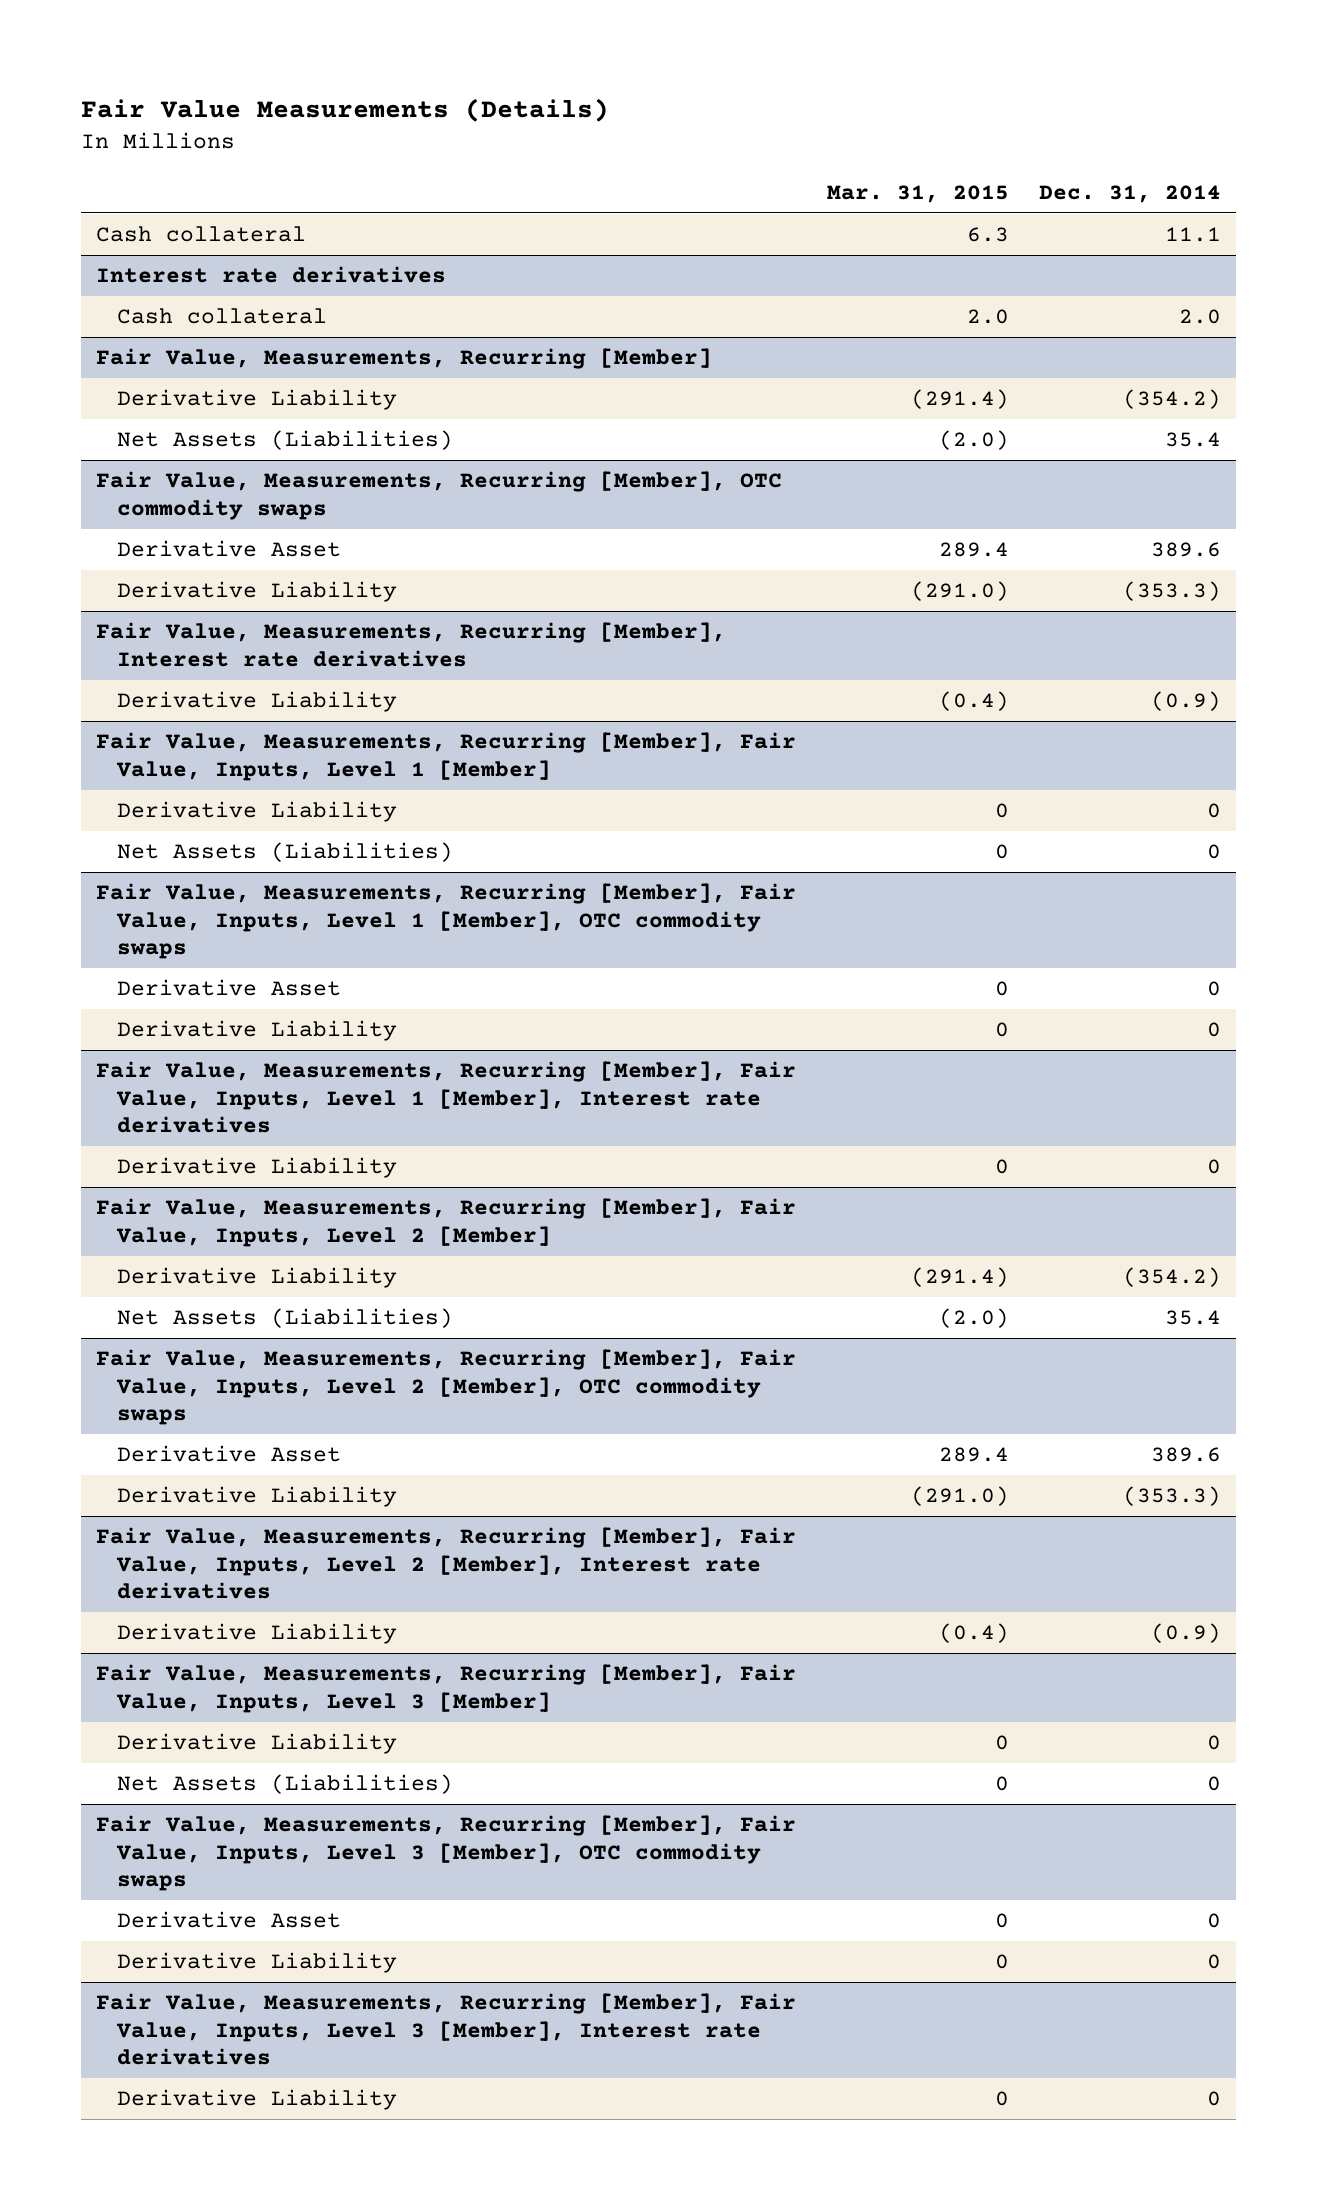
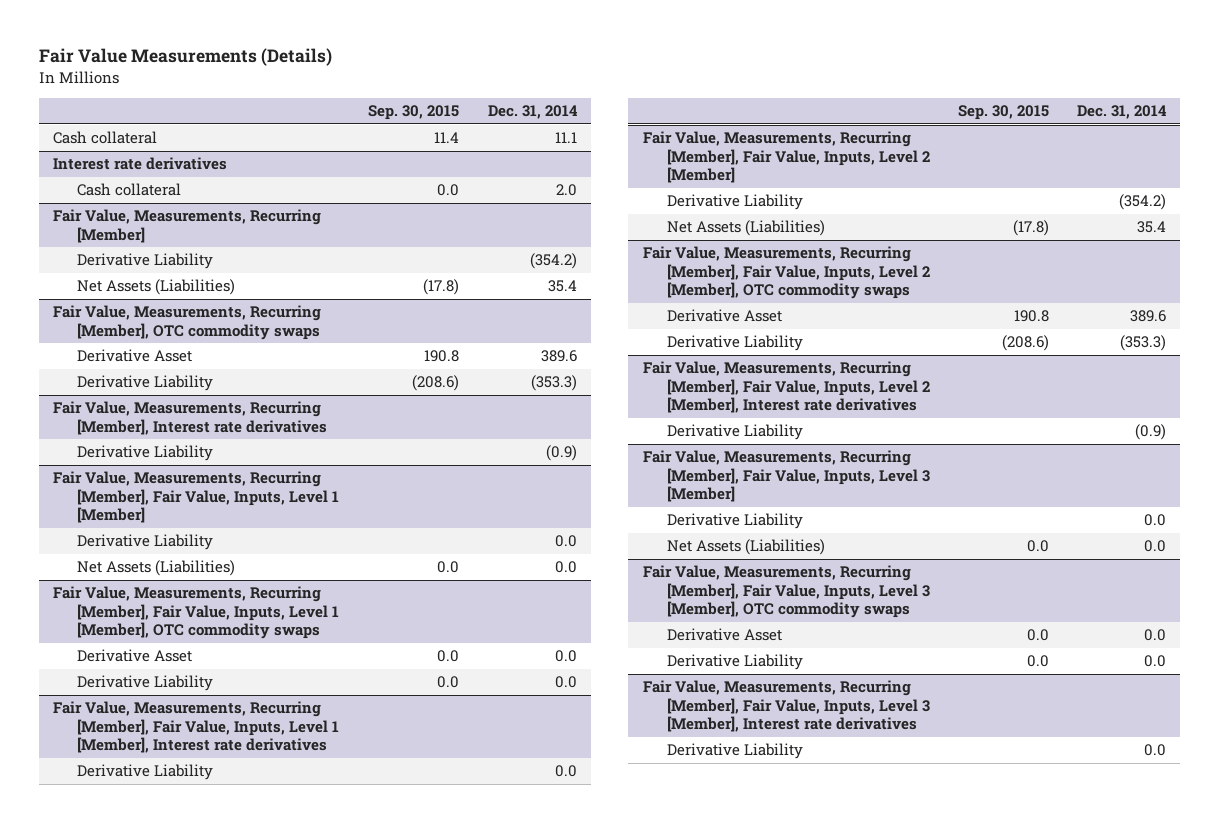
- | Mar. 31, 2015 | Dec. 31, 2014
+ | Sep. 30, 2015 | Dec. 31, 2014
@ Fair Value, Measurements, Recurring [Member], Fair Value, Inputs, Level 1 [Member]
- Derivative Liability | 0 | 0
- Net Assets (Liabilities) | 0 | 0
+ Derivative Liability | | 0.0
+ Net Assets (Liabilities) | 0.0 | 0.0
@ Fair Value, Measurements, Recurring [Member], Fair Value, Inputs, Level 1 [Member], OTC commodity swaps
- Derivative Asset | 0 | 0
- Derivative Liability | 0 | 0
+ Derivative Asset | 0.0 | 0.0
+ Derivative Liability | 0.0 | 0.0
@ Fair Value, Measurements, Recurring [Member], Fair Value, Inputs, Level 1 [Member], Interest rate derivatives
- Derivative Liability | 0 | 0
+ Derivative Liability | | 0.0
@ Fair Value, Measurements, Recurring [Member], Fair Value, Inputs, Level 3 [Member]
- Derivative Liability | 0 | 0
- Net Assets (Liabilities) | 0 | 0
+ Derivative Liability | | 0.0
+ Net Assets (Liabilities) | 0.0 | 0.0
@ Fair Value, Measurements, Recurring [Member], Fair Value, Inputs, Level 3 [Member], OTC commodity swaps
- Derivative Asset | 0 | 0
- Derivative Liability | 0 | 0
+ Derivative Asset | 0.0 | 0.0
+ Derivative Liability | 0.0 | 0.0
@ Fair Value, Measurements, Recurring [Member], Fair Value, Inputs, Level 3 [Member], Interest rate derivatives
- Derivative Liability | 0 | 0
+ Derivative Liability | | 0.0

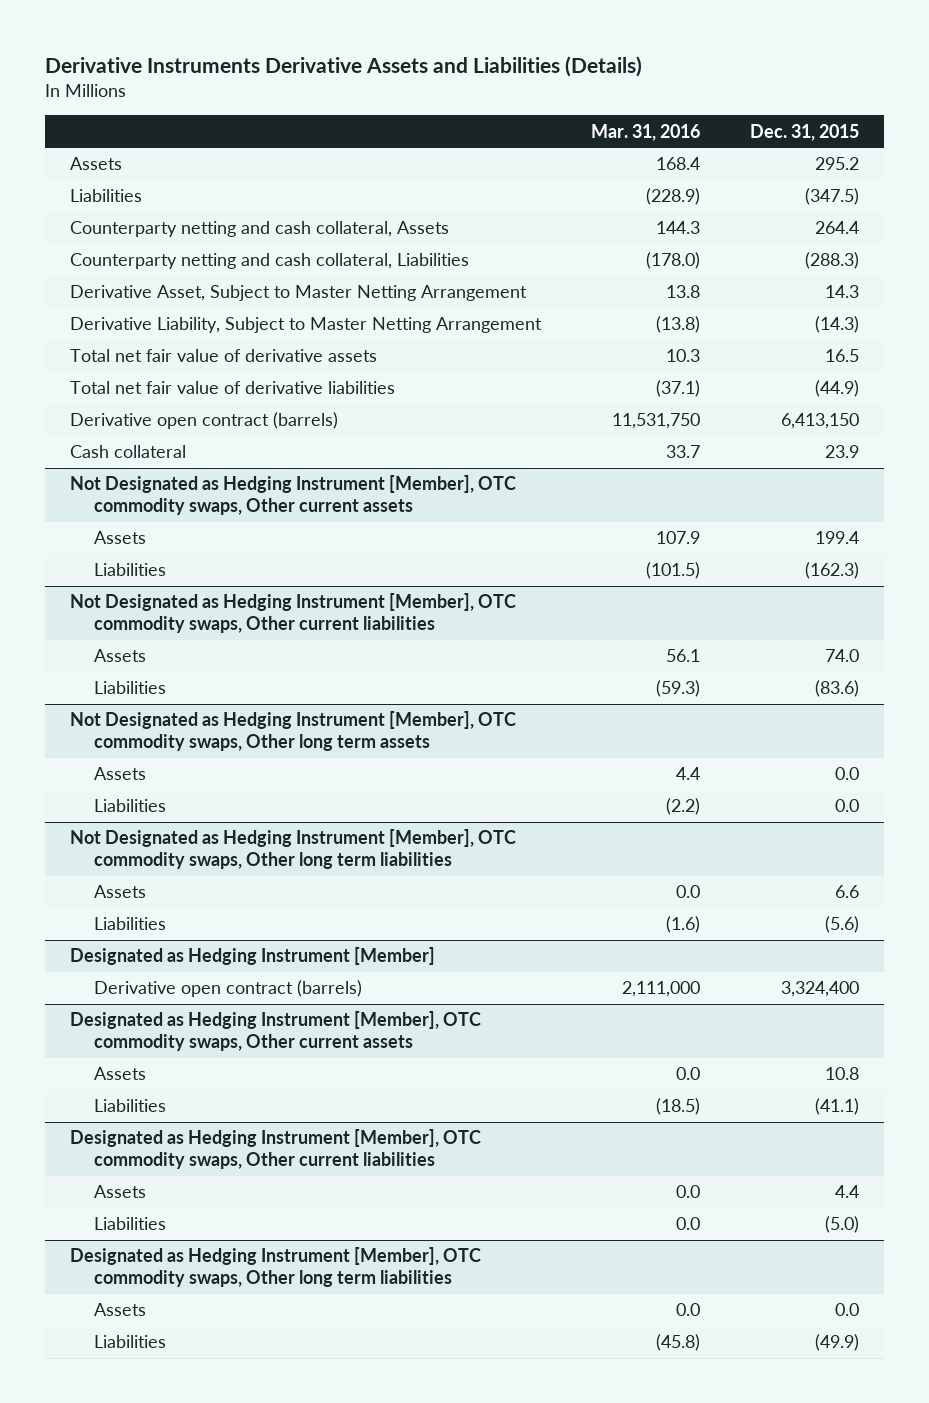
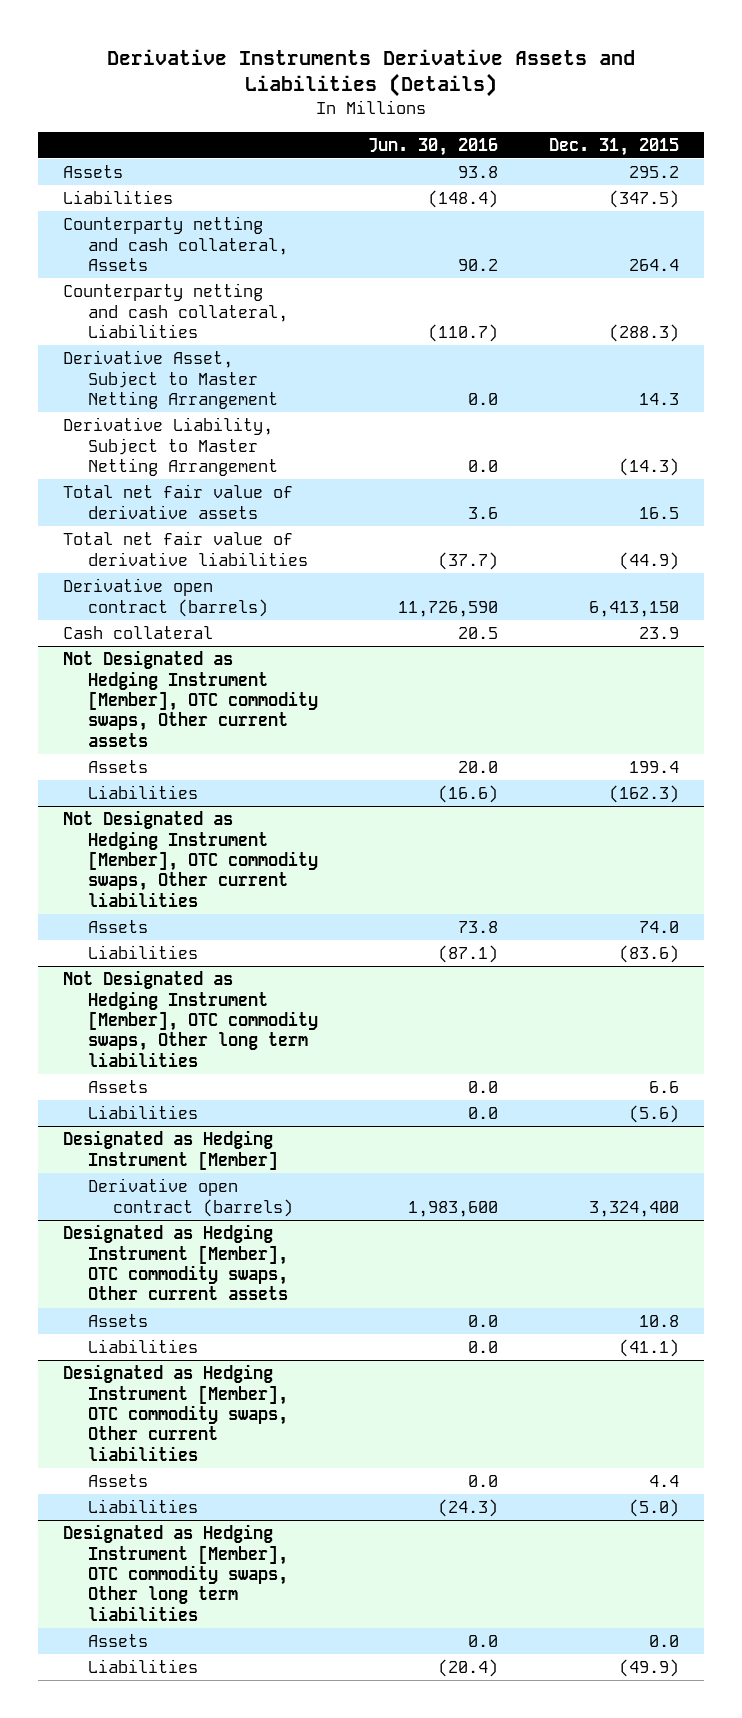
- | Mar. 31, 2016 | Dec. 31, 2015
+ | Jun. 30, 2016 | Dec. 31, 2015
- Not Designated as Hedging Instrument [Member], OTC commodity swaps, Other long term assets
- Assets | 4.4 | 0.0
- Liabilities | (2.2) | 0.0

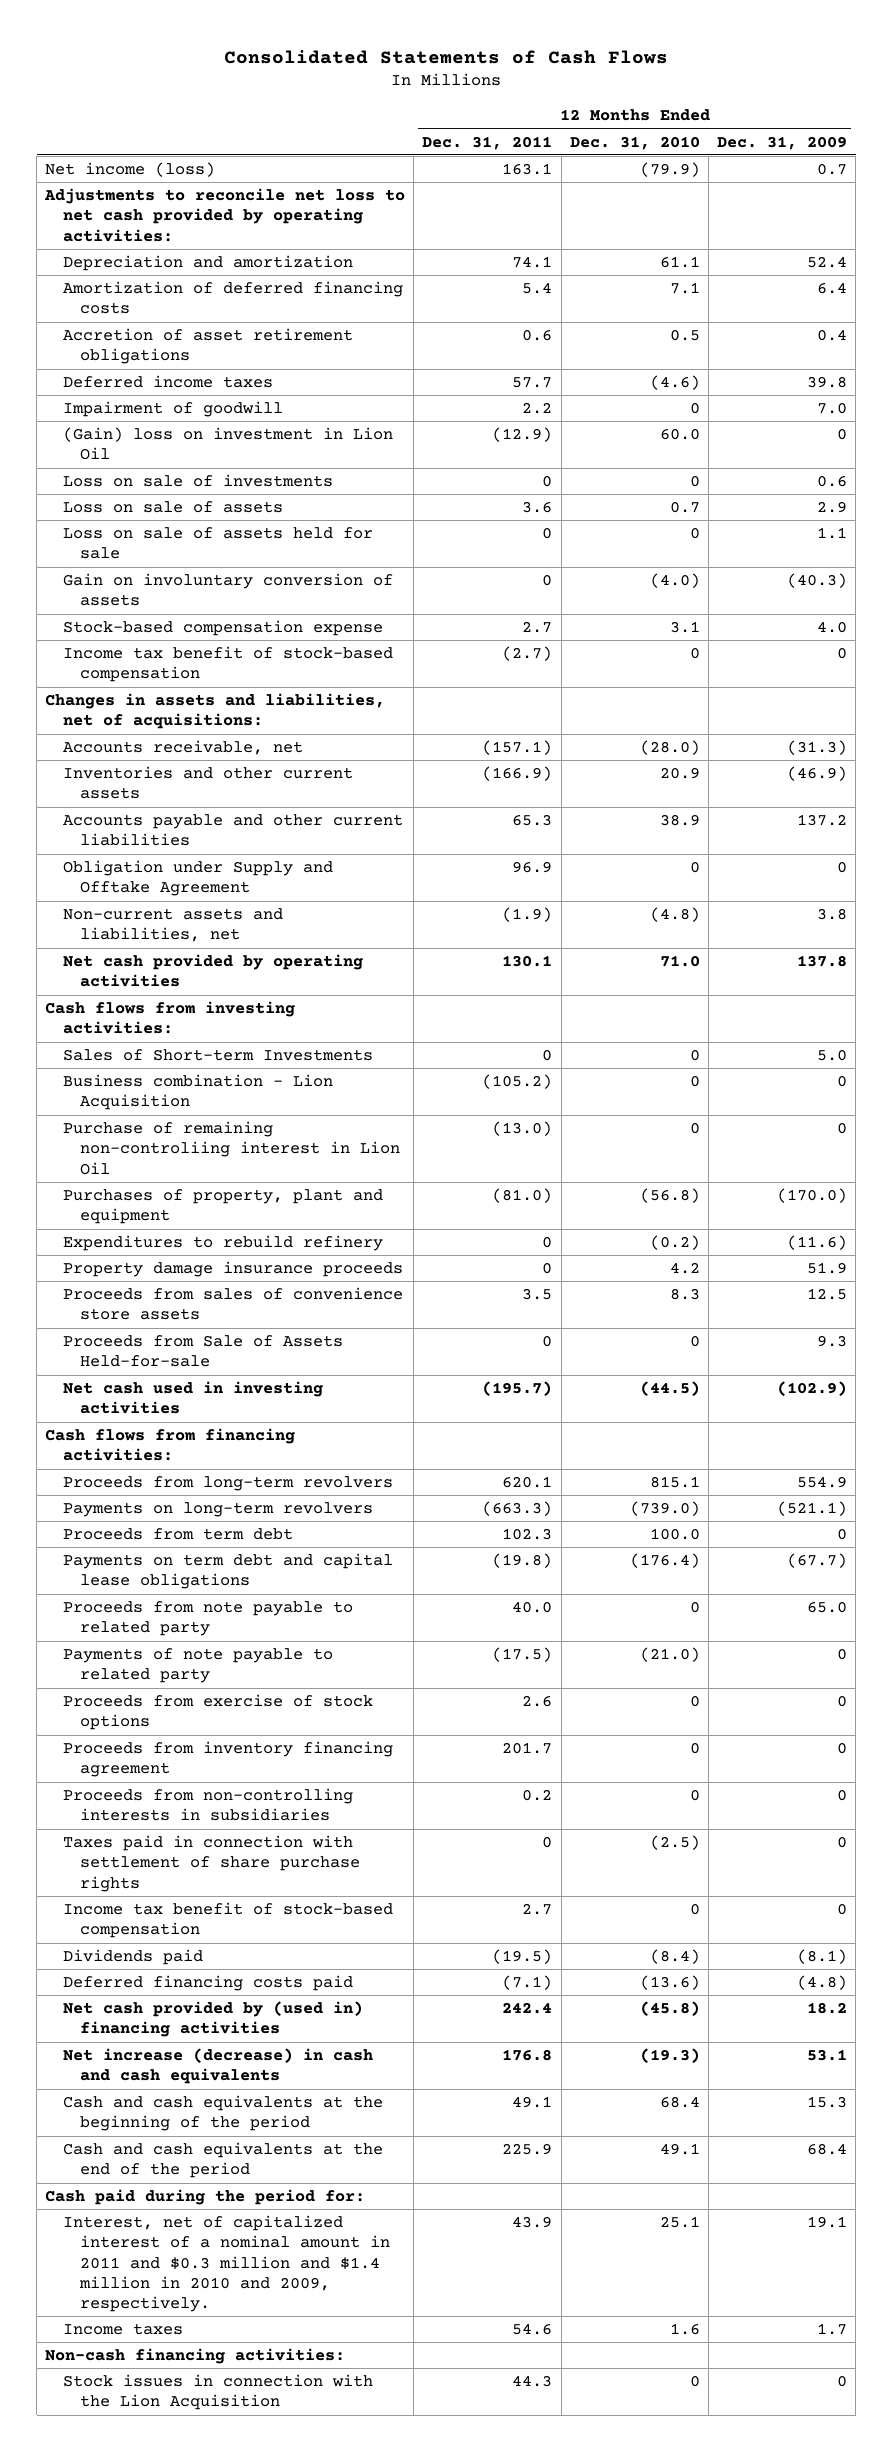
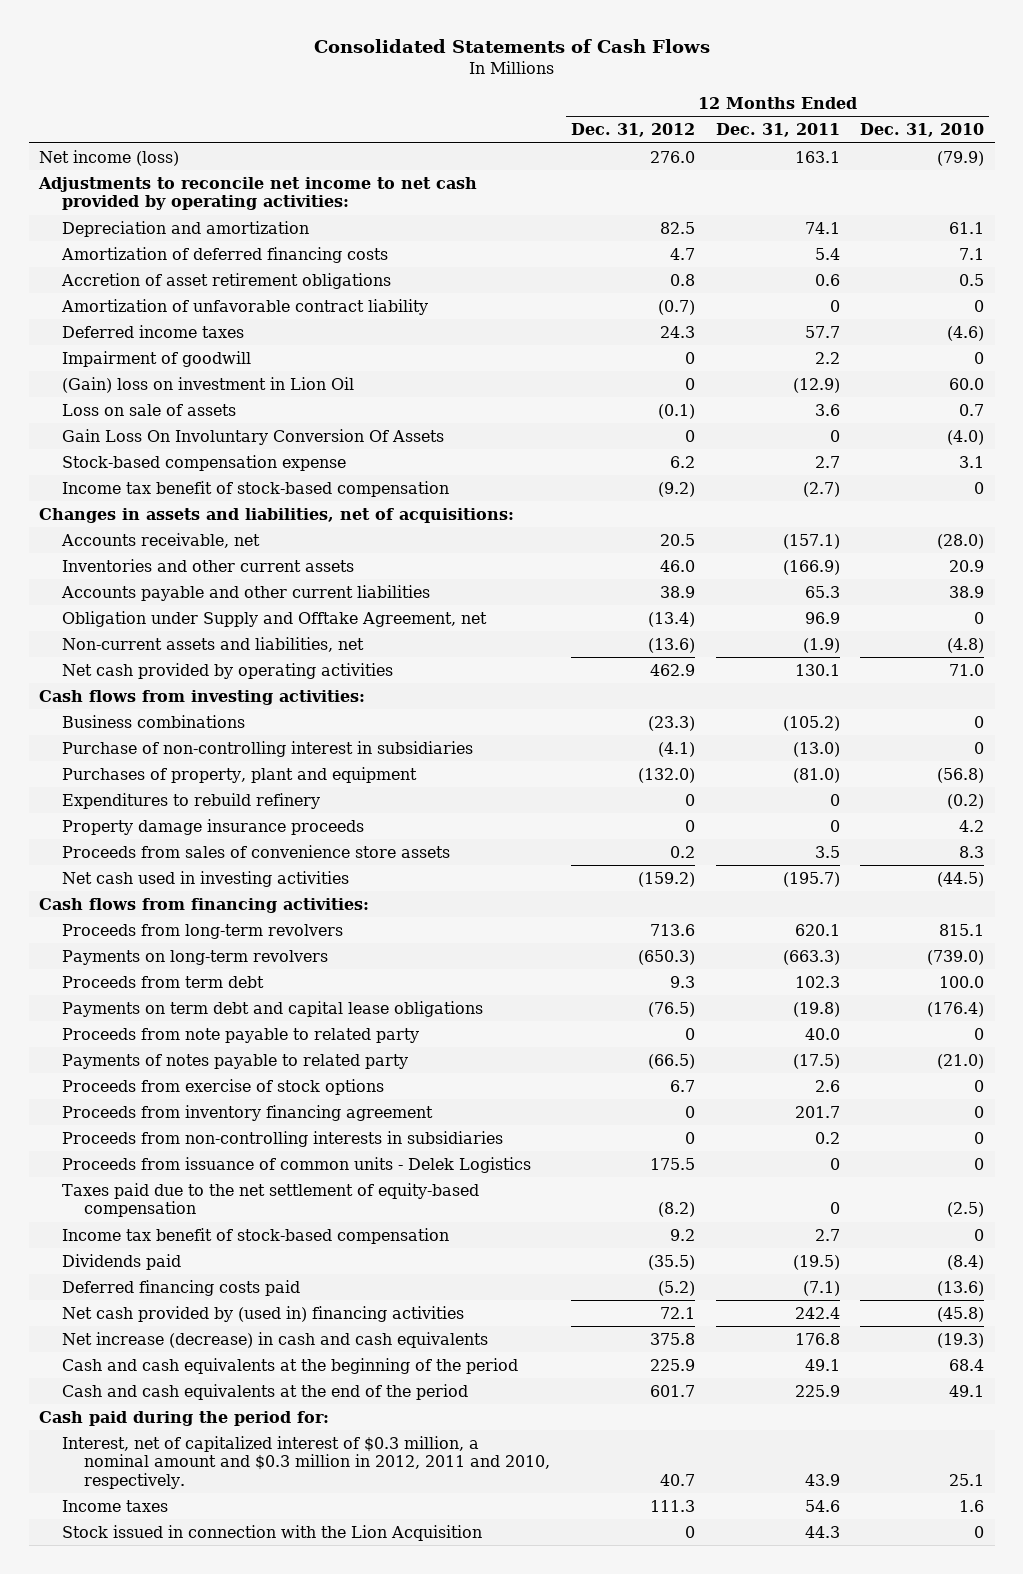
- | 12 Months Ended Dec. 31, 2011 | 12 Months Ended Dec. 31, 2010 | 12 Months Ended Dec. 31, 2009
+ | 12 Months Ended Dec. 31, 2012 | 12 Months Ended Dec. 31, 2011 | 12 Months Ended Dec. 31, 2010
- Adjustments to reconcile net loss to net cash provided by operating activities:
+ Adjustments to reconcile net income to net cash provided by operating activities:
+ Amortization of unfavorable contract liability | (0.7) | 0 | 0
- Loss on sale of investments | 0 | 0 | 0.6
- Loss on sale of assets held for sale | 0 | 0 | 1.1
- Gain on involuntary conversion of assets | 0 | (4.0) | (40.3)
+ Gain Loss On Involuntary Conversion Of Assets | 0 | 0 | (4.0)
- Obligation under Supply and Offtake Agreement | 96.9 | 0 | 0
+ Obligation under Supply and Offtake Agreement, net | (13.4) | 96.9 | 0
- Sales of Short-term Investments | 0 | 0 | 5.0
- Business combination - Lion Acquisition | (105.2) | 0 | 0
- Purchase of remaining non-controliing interest in Lion Oil | (13.0) | 0 | 0
+ Business combinations | (23.3) | (105.2) | 0
+ Purchase of non-controlling interest in subsidiaries | (4.1) | (13.0) | 0
- Proceeds from Sale of Assets Held-for-sale | 0 | 0 | 9.3
- Payments of note payable to related party | (17.5) | (21.0) | 0
+ Payments of notes payable to related party | (66.5) | (17.5) | (21.0)
- Taxes paid in connection with settlement of share purchase rights | 0 | (2.5) | 0
+ Proceeds from issuance of common units - Delek Logistics | 175.5 | 0 | 0
+ Taxes paid due to the net settlement of equity-based compensation | (8.2) | 0 | (2.5)
- Interest, net of capitalized interest of a nominal amount in 2011 and $0.3 million and $1.4 million in 2010 and 2009, respectively. | 43.9 | 25.1 | 19.1
+ Interest, net of capitalized interest of $0.3 million, a nominal amount and $0.3 million in 2012, 2011 and 2010, respectively. | 40.7 | 43.9 | 25.1
- Non-cash financing activities:
- Stock issues in connection with the Lion Acquisition | 44.3 | 0 | 0
+ Stock issued in connection with the Lion Acquisition | 0 | 44.3 | 0

